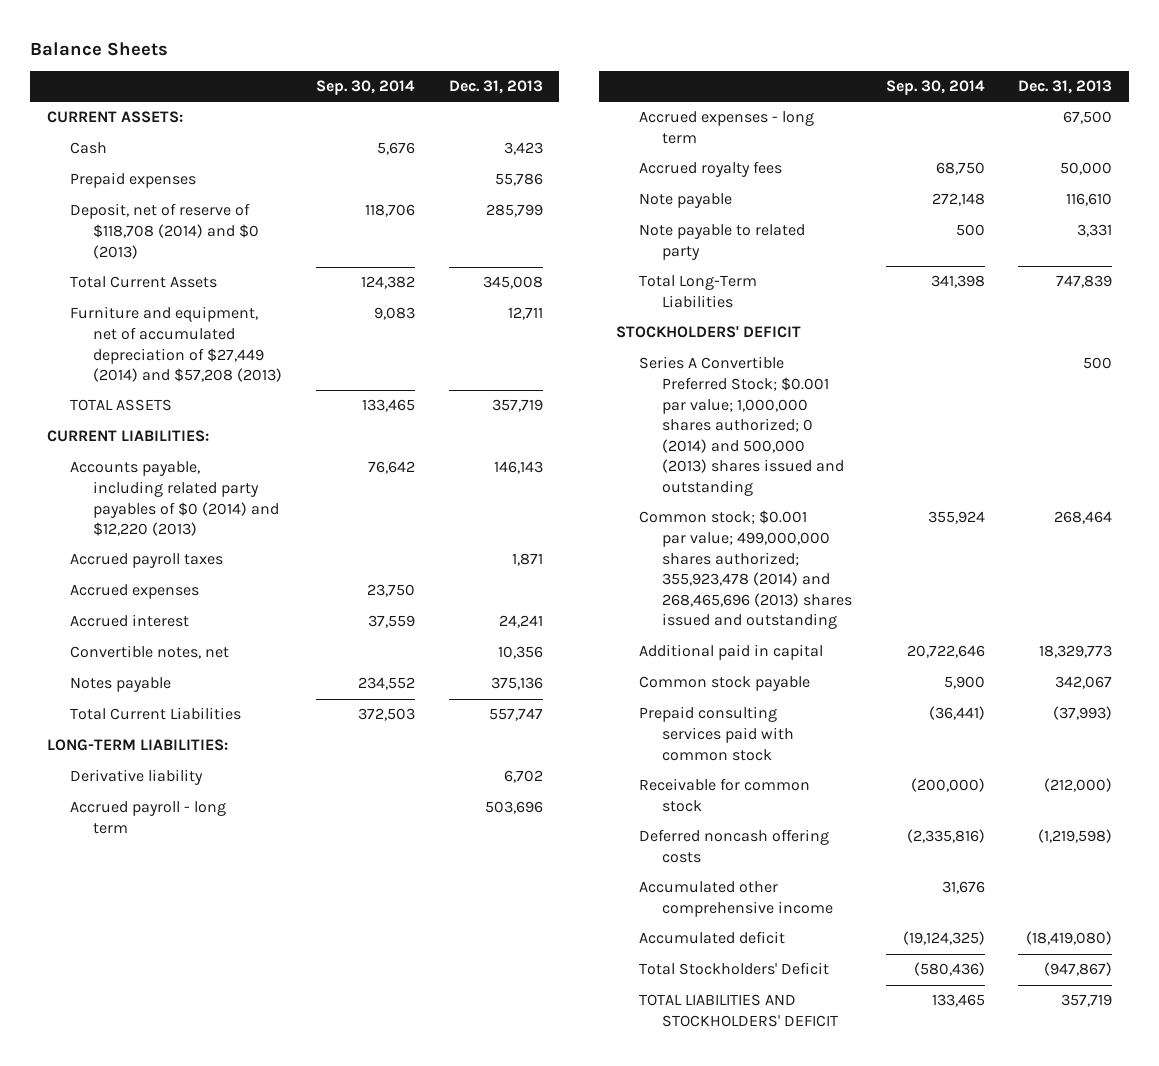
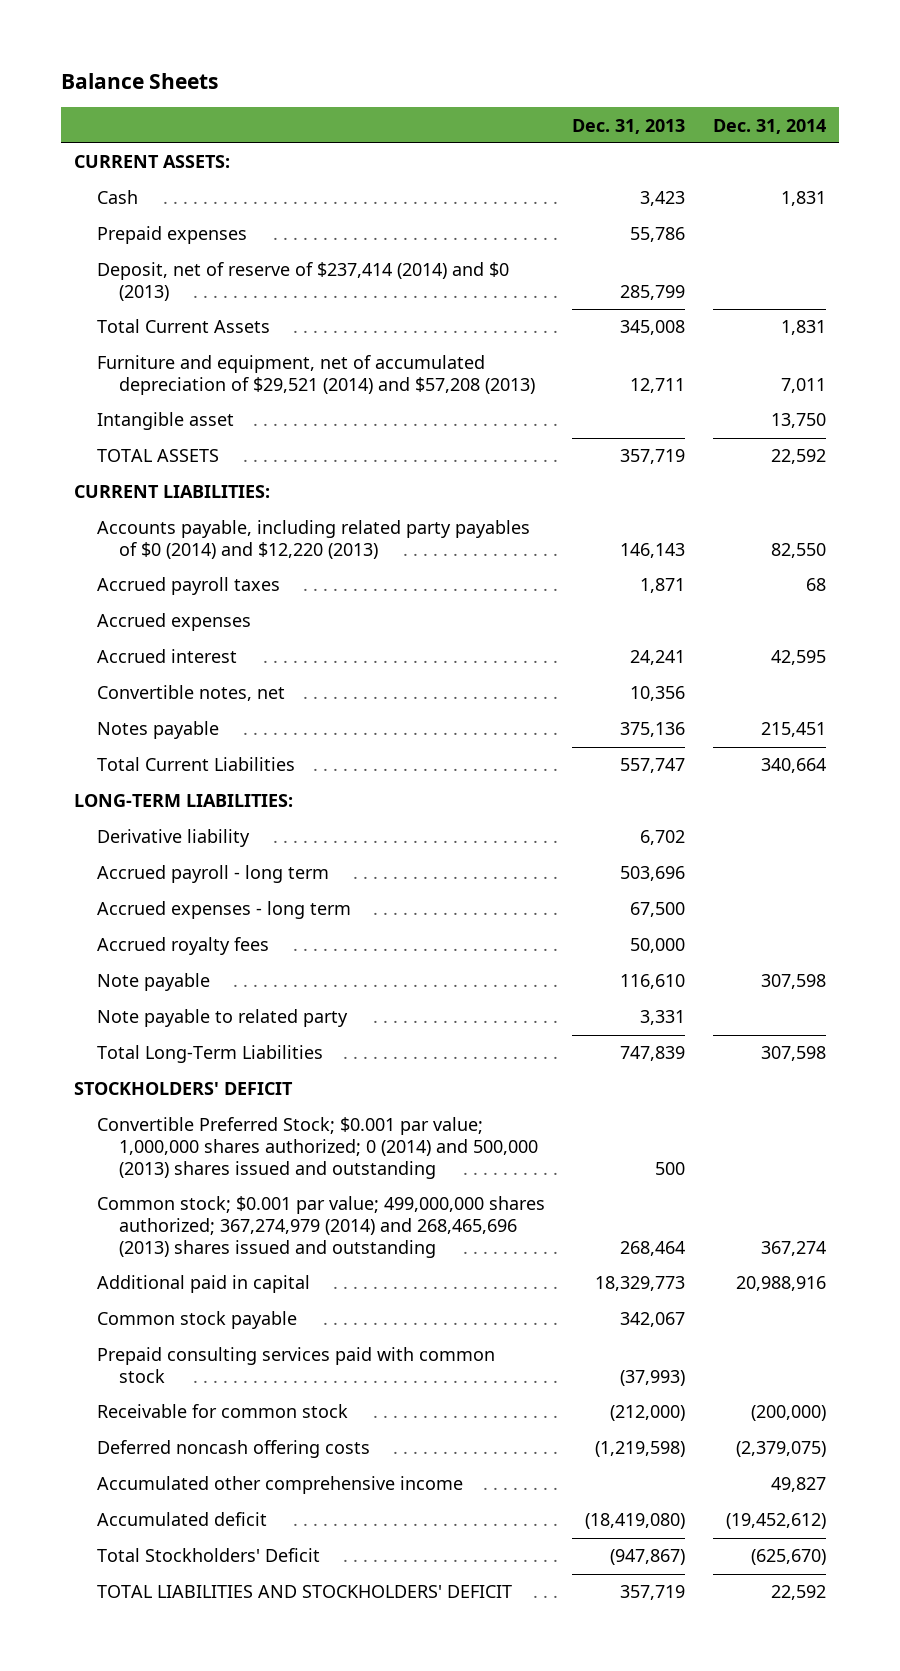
- | Sep. 30, 2014 | Dec. 31, 2013
+ | Dec. 31, 2013 | Dec. 31, 2014
- Deposit, net of reserve of $118,708 (2014) and $0 (2013) | 118,706 | 285,799
+ Deposit, net of reserve of $237,414 (2014) and $0 (2013) | 285,799 |
- Furniture and equipment, net of accumulated depreciation of $27,449 (2014) and $57,208 (2013) | 9,083 | 12,711
+ Furniture and equipment, net of accumulated depreciation of $29,521 (2014) and $57,208 (2013) | 12,711 | 7,011
+ Intangible asset | | 13,750
- Series A Convertible Preferred Stock; $0.001 par value; 1,000,000 shares authorized; 0 (2014) and 500,000 (2013) shares issued and outstanding | | 500
- Common stock; $0.001 par value; 499,000,000 shares authorized; 355,923,478 (2014) and 268,465,696 (2013) shares issued and outstanding | 355,924 | 268,464
+ Convertible Preferred Stock; $0.001 par value; 1,000,000 shares authorized; 0 (2014) and 500,000 (2013) shares issued and outstanding | 500 |
+ Common stock; $0.001 par value; 499,000,000 shares authorized; 367,274,979 (2014) and 268,465,696 (2013) shares issued and outstanding | 268,464 | 367,274

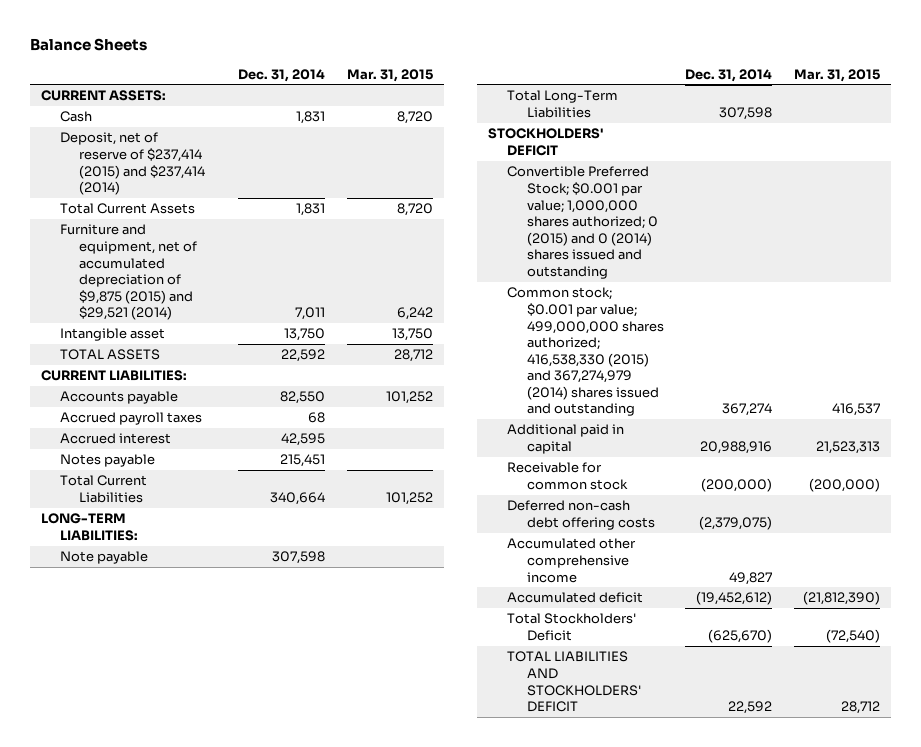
- | Dec. 31, 2013 | Dec. 31, 2014
+ | Dec. 31, 2014 | Mar. 31, 2015
- Prepaid expenses | 55,786 |
- Deposit, net of reserve of $237,414 (2014) and $0 (2013) | 285,799 |
+ Deposit, net of reserve of $237,414 (2015) and $237,414 (2014)
- Furniture and equipment, net of accumulated depreciation of $29,521 (2014) and $57,208 (2013) | 12,711 | 7,011
+ Furniture and equipment, net of accumulated depreciation of $9,875 (2015) and $29,521 (2014) | 7,011 | 6,242
- Accounts payable, including related party payables of $0 (2014) and $12,220 (2013) | 146,143 | 82,550
+ Accounts payable | 82,550 | 101,252
- Accrued expenses
- Convertible notes, net | 10,356 |
- Derivative liability | 6,702 |
- Accrued payroll - long term | 503,696 |
- Accrued expenses - long term | 67,500 |
- Accrued royalty fees | 50,000 |
- Note payable to related party | 3,331 |
- Convertible Preferred Stock; $0.001 par value; 1,000,000 shares authorized; 0 (2014) and 500,000 (2013) shares issued and outstanding | 500 |
- Common stock; $0.001 par value; 499,000,000 shares authorized; 367,274,979 (2014) and 268,465,696 (2013) shares issued and outstanding | 268,464 | 367,274
+ Convertible Preferred Stock; $0.001 par value; 1,000,000 shares authorized; 0 (2015) and 0 (2014) shares issued and outstanding
+ Common stock; $0.001 par value; 499,000,000 shares authorized; 416,538,330 (2015) and 367,274,979 (2014) shares issued and outstanding | 367,274 | 416,537
- Common stock payable | 342,067 |
- Prepaid consulting services paid with common stock | (37,993) |
- Deferred noncash offering costs | (1,219,598) | (2,379,075)
+ Deferred non-cash debt offering costs | (2,379,075) |

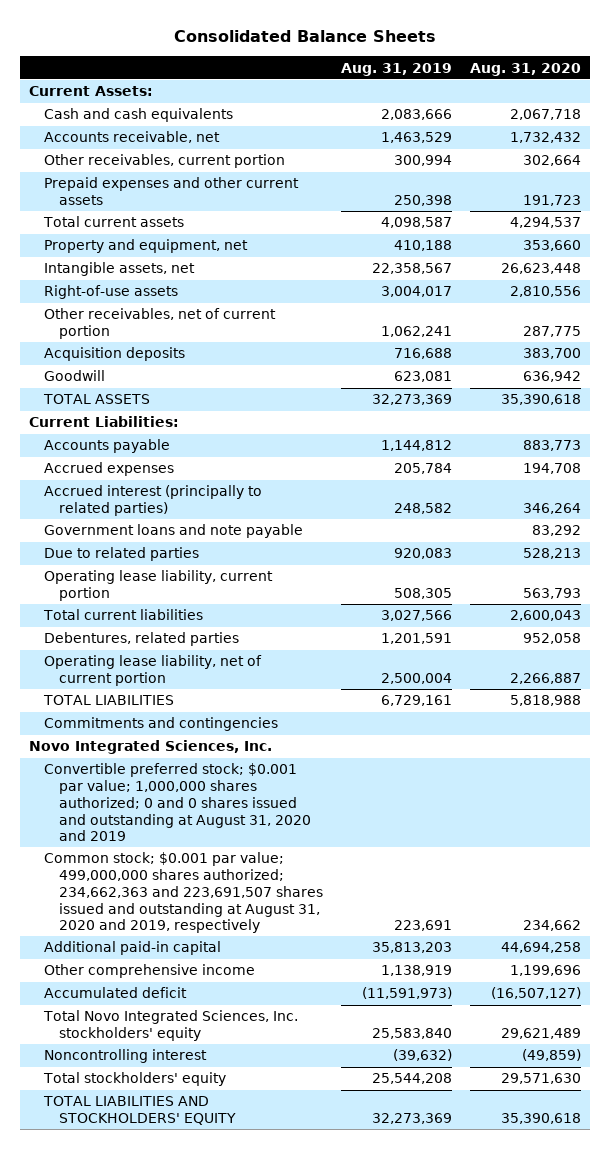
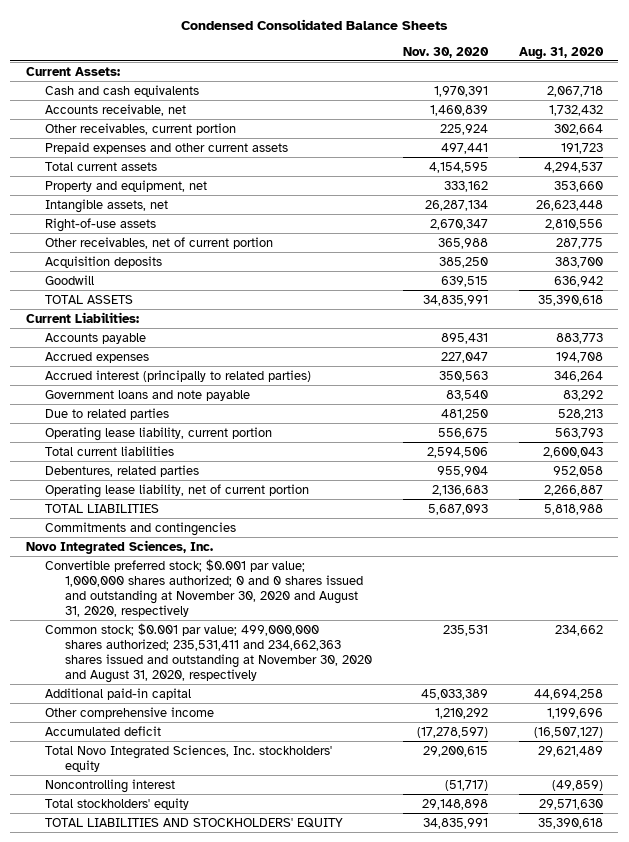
- Consolidated Balance Sheets
+ Condensed Consolidated Balance Sheets
- | Aug. 31, 2019 | Aug. 31, 2020
+ | Nov. 30, 2020 | Aug. 31, 2020
- Convertible preferred stock; $0.001 par value; 1,000,000 shares authorized; 0 and 0 shares issued and outstanding at August 31, 2020 and 2019
- Common stock; $0.001 par value; 499,000,000 shares authorized; 234,662,363 and 223,691,507 shares issued and outstanding at August 31, 2020 and 2019, respectively | 223,691 | 234,662
+ Convertible preferred stock; $0.001 par value; 1,000,000 shares authorized; 0 and 0 shares issued and outstanding at November 30, 2020 and August 31, 2020, respectively
+ Common stock; $0.001 par value; 499,000,000 shares authorized; 235,531,411 and 234,662,363 shares issued and outstanding at November 30, 2020 and August 31, 2020, respectively | 235,531 | 234,662

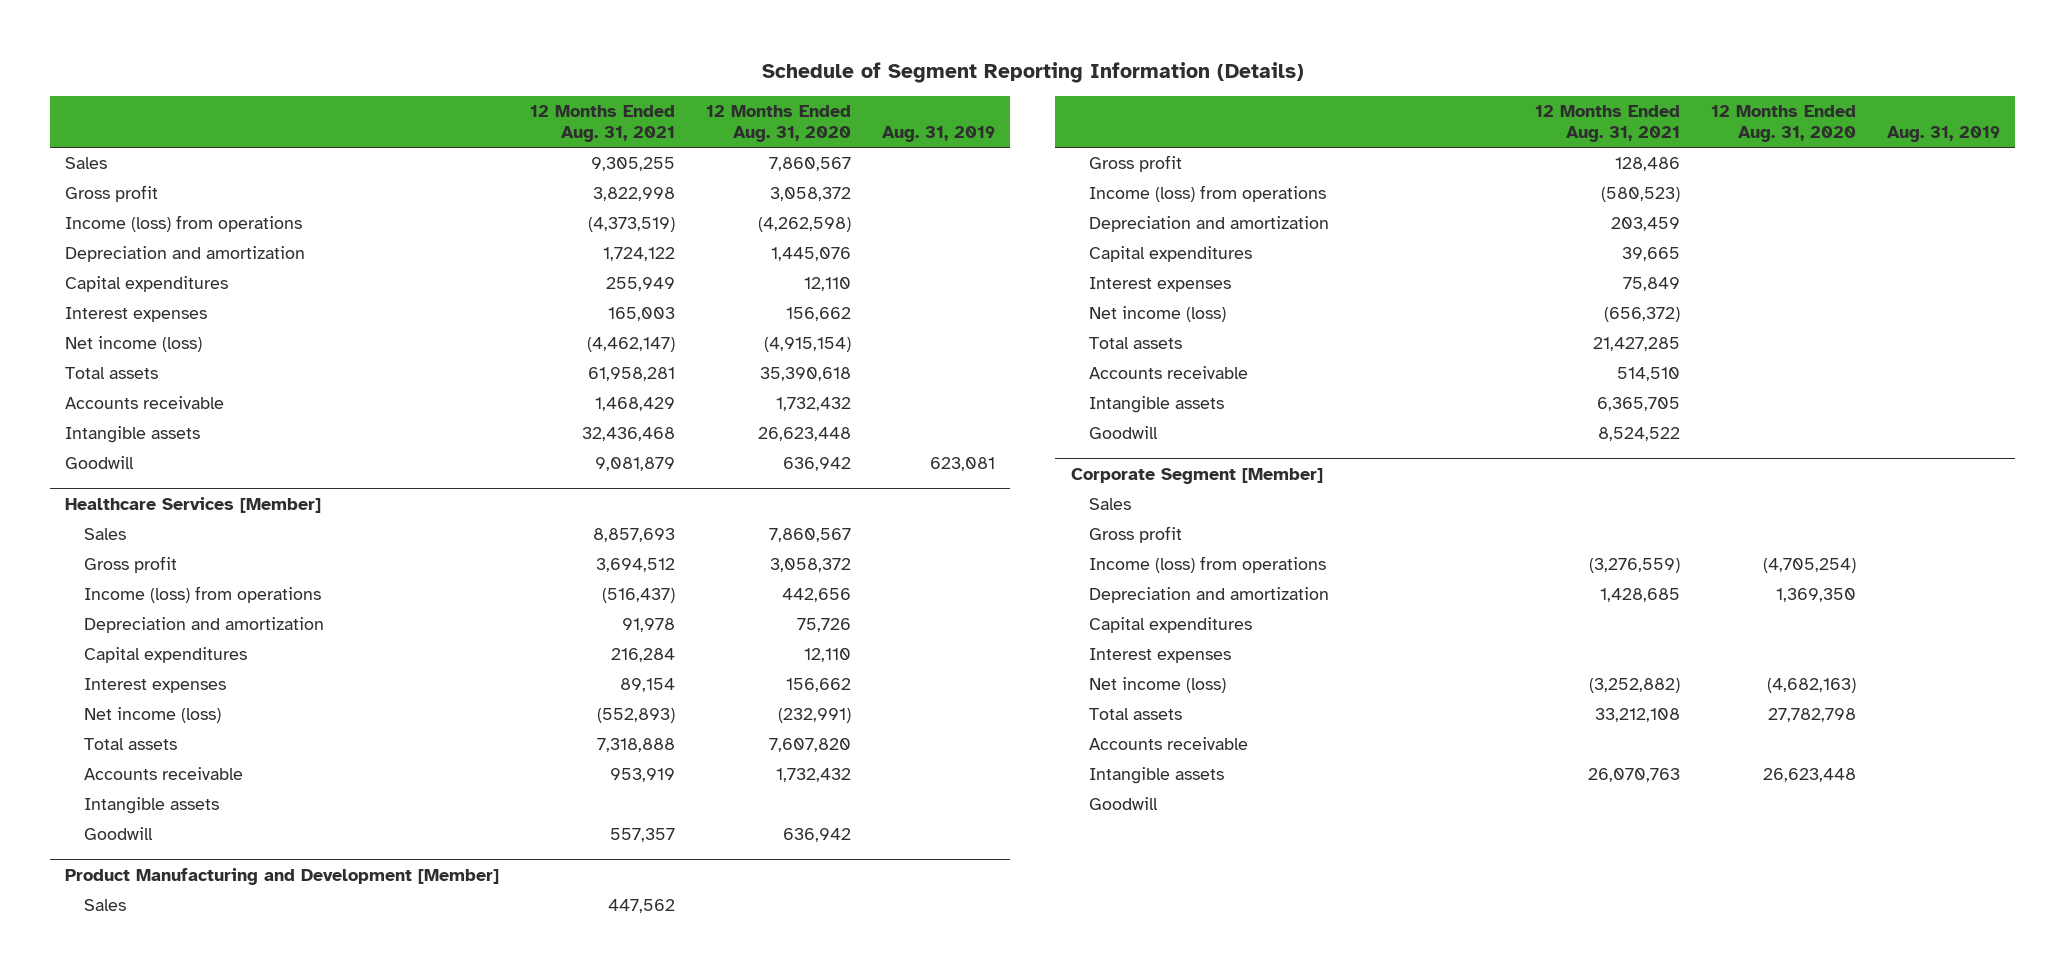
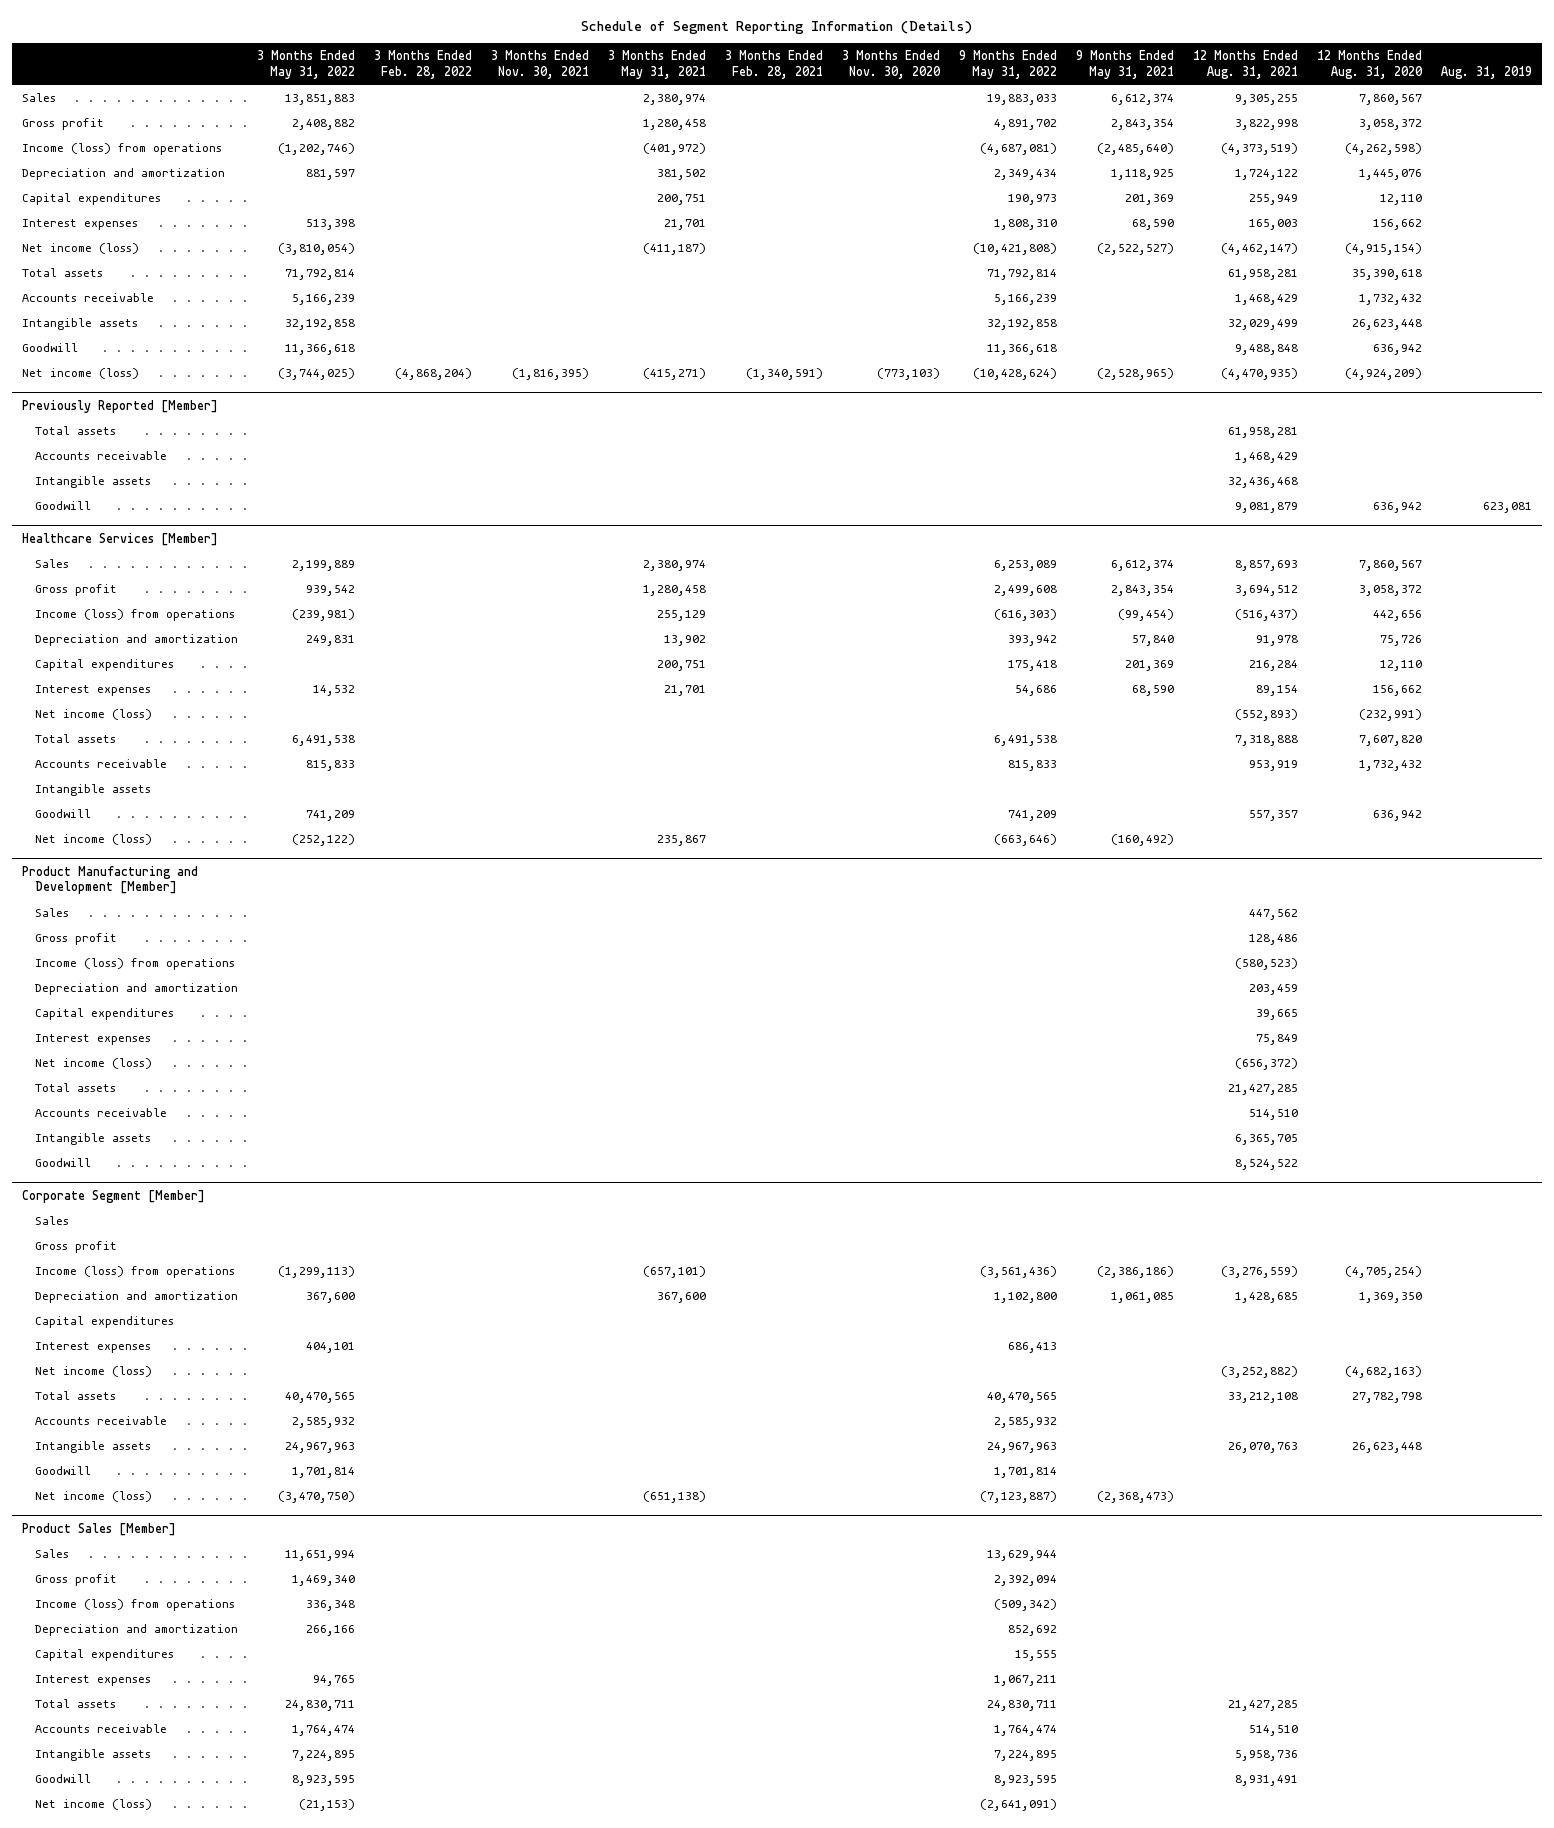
- | 12 Months Ended Aug. 31, 2021 | 12 Months Ended Aug. 31, 2020 | Aug. 31, 2019
+ | 3 Months Ended May 31, 2022 | 3 Months Ended Feb. 28, 2022 | 3 Months Ended Nov. 30, 2021 | 3 Months Ended May 31, 2021 | 3 Months Ended Feb. 28, 2021 | 3 Months Ended Nov. 30, 2020 | 9 Months Ended May 31, 2022 | 9 Months Ended May 31, 2021 | 12 Months Ended Aug. 31, 2021 | 12 Months Ended Aug. 31, 2020 | Aug. 31, 2019
- Intangible assets | 32,436,468 | 26,623,448 |
+ Intangible assets | 32,192,858 | | | | | | 32,192,858 | | 32,029,499 | 26,623,448 |
+ Goodwill | 11,366,618 | | | | | | 11,366,618 | | 9,488,848 | 636,942 |
+ Net income (loss) | (3,744,025) | (4,868,204) | (1,816,395) | (415,271) | (1,340,591) | (773,103) | (10,428,624) | (2,528,965) | (4,470,935) | (4,924,209) |
+ Previously Reported [Member]
+ Total assets | | | | | | | | | 61,958,281 | |
+ Accounts receivable | | | | | | | | | 1,468,429 | |
+ Intangible assets | | | | | | | | | 32,436,468 | |
@ Healthcare Services [Member]
+ Net income (loss) | (252,122) | | | 235,867 | | | (663,646) | (160,492) | | |
@ Corporate Segment [Member]
+ Net income (loss) | (3,470,750) | | | (651,138) | | | (7,123,887) | (2,368,473) | | |
+ Product Sales [Member]
+ Sales | 11,651,994 | | | | | | 13,629,944 | | | |
+ Gross profit | 1,469,340 | | | | | | 2,392,094 | | | |
+ Income (loss) from operations | 336,348 | | | | | | (509,342) | | | |
+ Depreciation and amortization | 266,166 | | | | | | 852,692 | | | |
+ Capital expenditures | | | | | | | 15,555 | | | |
+ Interest expenses | 94,765 | | | | | | 1,067,211 | | | |
+ Total assets | 24,830,711 | | | | | | 24,830,711 | | 21,427,285 | |
+ Accounts receivable | 1,764,474 | | | | | | 1,764,474 | | 514,510 | |
+ Intangible assets | 7,224,895 | | | | | | 7,224,895 | | 5,958,736 | |
+ Goodwill | 8,923,595 | | | | | | 8,923,595 | | 8,931,491 | |
+ Net income (loss) | (21,153) | | | | | | (2,641,091) | | | |

